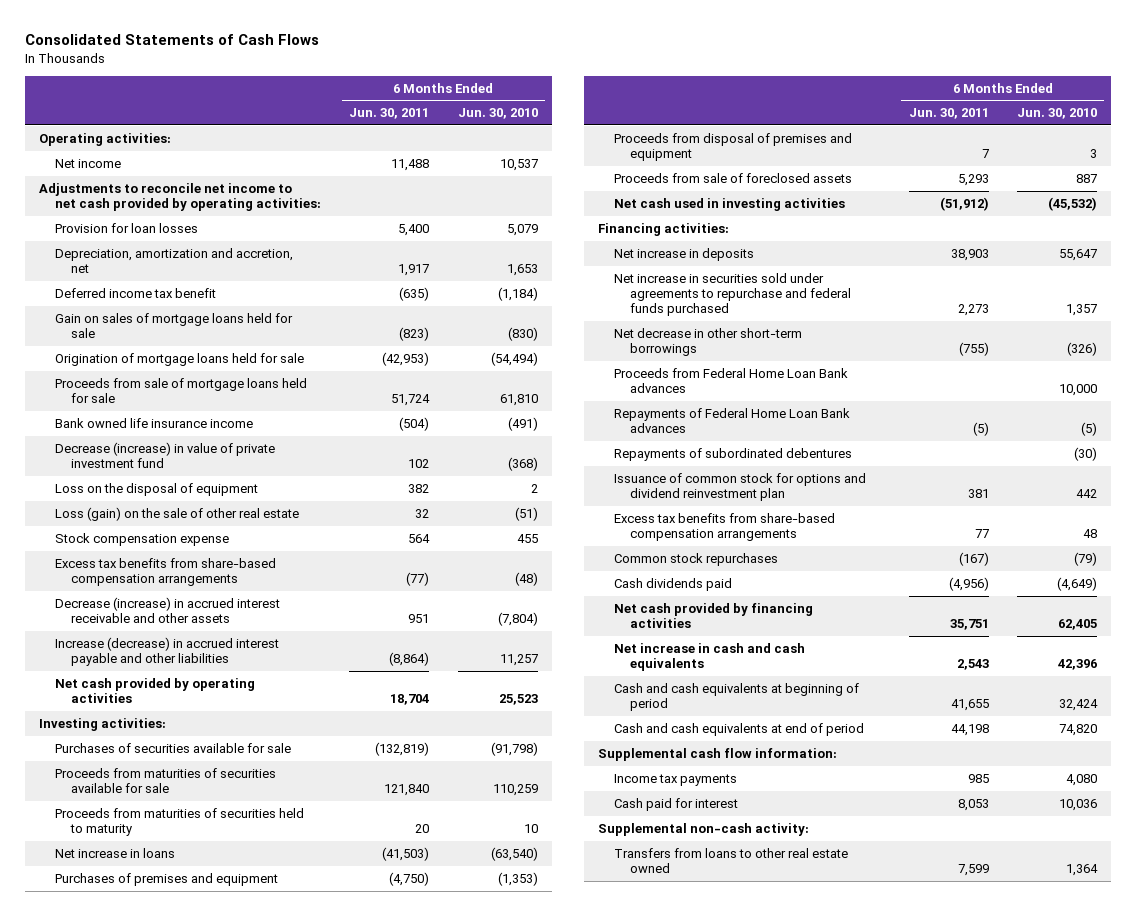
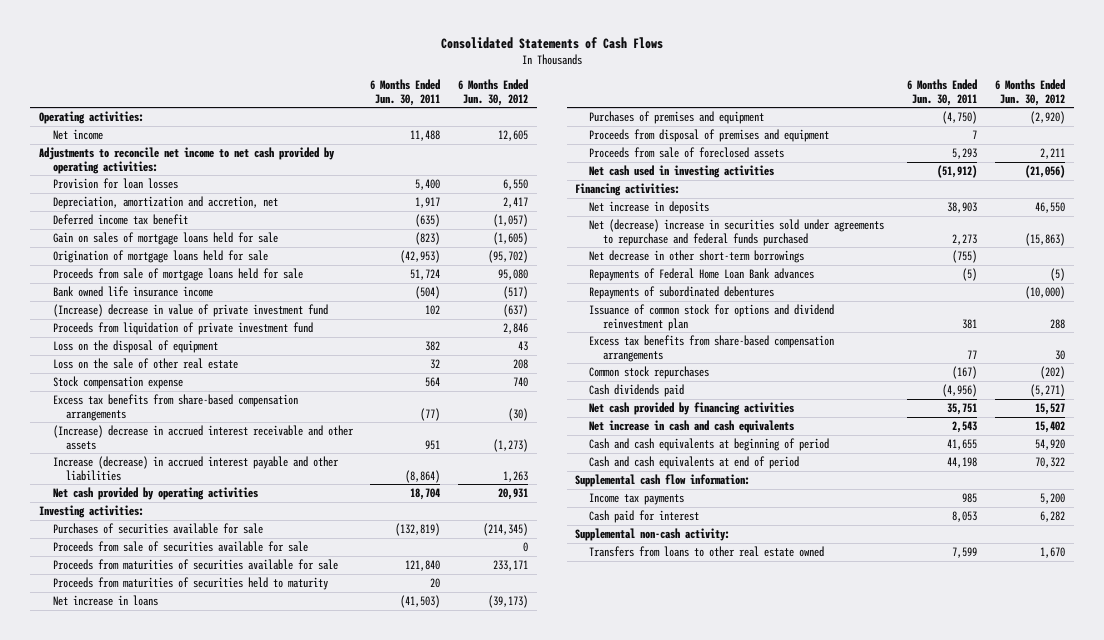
- | 6 Months Ended Jun. 30, 2011 | 6 Months Ended Jun. 30, 2010
+ | 6 Months Ended Jun. 30, 2011 | 6 Months Ended Jun. 30, 2012
- Decrease (increase) in value of private investment fund | 102 | (368)
+ (Increase) decrease in value of private investment fund | 102 | (637)
+ Proceeds from liquidation of private investment fund | | 2,846
- Loss (gain) on the sale of other real estate | 32 | (51)
+ Loss on the sale of other real estate | 32 | 208
- Decrease (increase) in accrued interest receivable and other assets | 951 | (7,804)
+ (Increase) decrease in accrued interest receivable and other assets | 951 | (1,273)
+ Proceeds from sale of securities available for sale | | 0
- Net increase in securities sold under agreements to repurchase and federal funds purchased | 2,273 | 1,357
+ Net (decrease) increase in securities sold under agreements to repurchase and federal funds purchased | 2,273 | (15,863)
- Proceeds from Federal Home Loan Bank advances | | 10,000

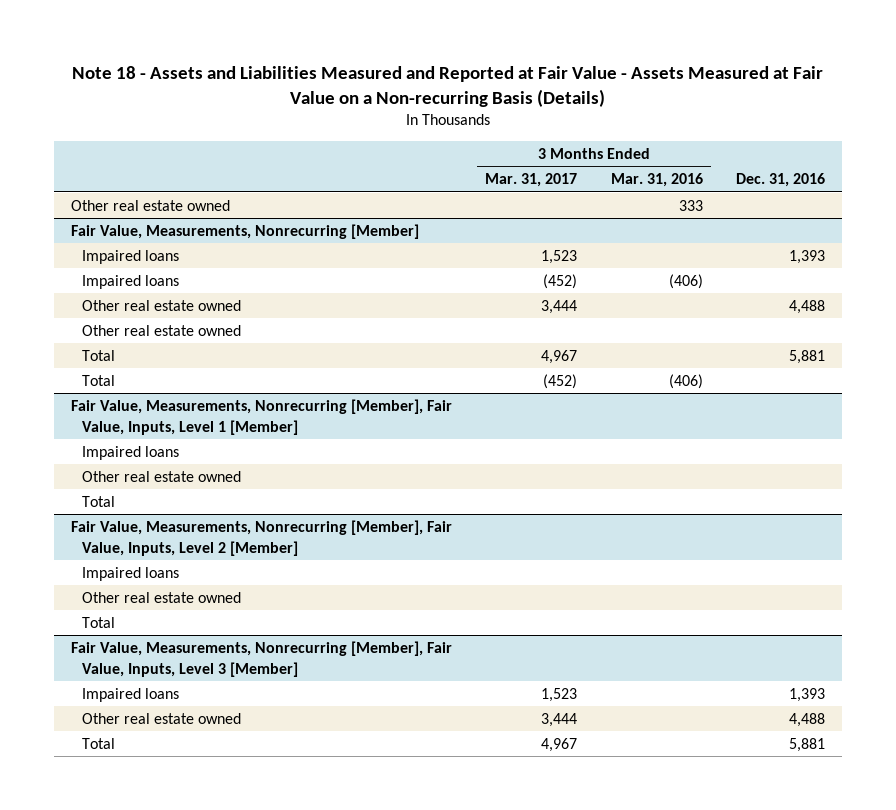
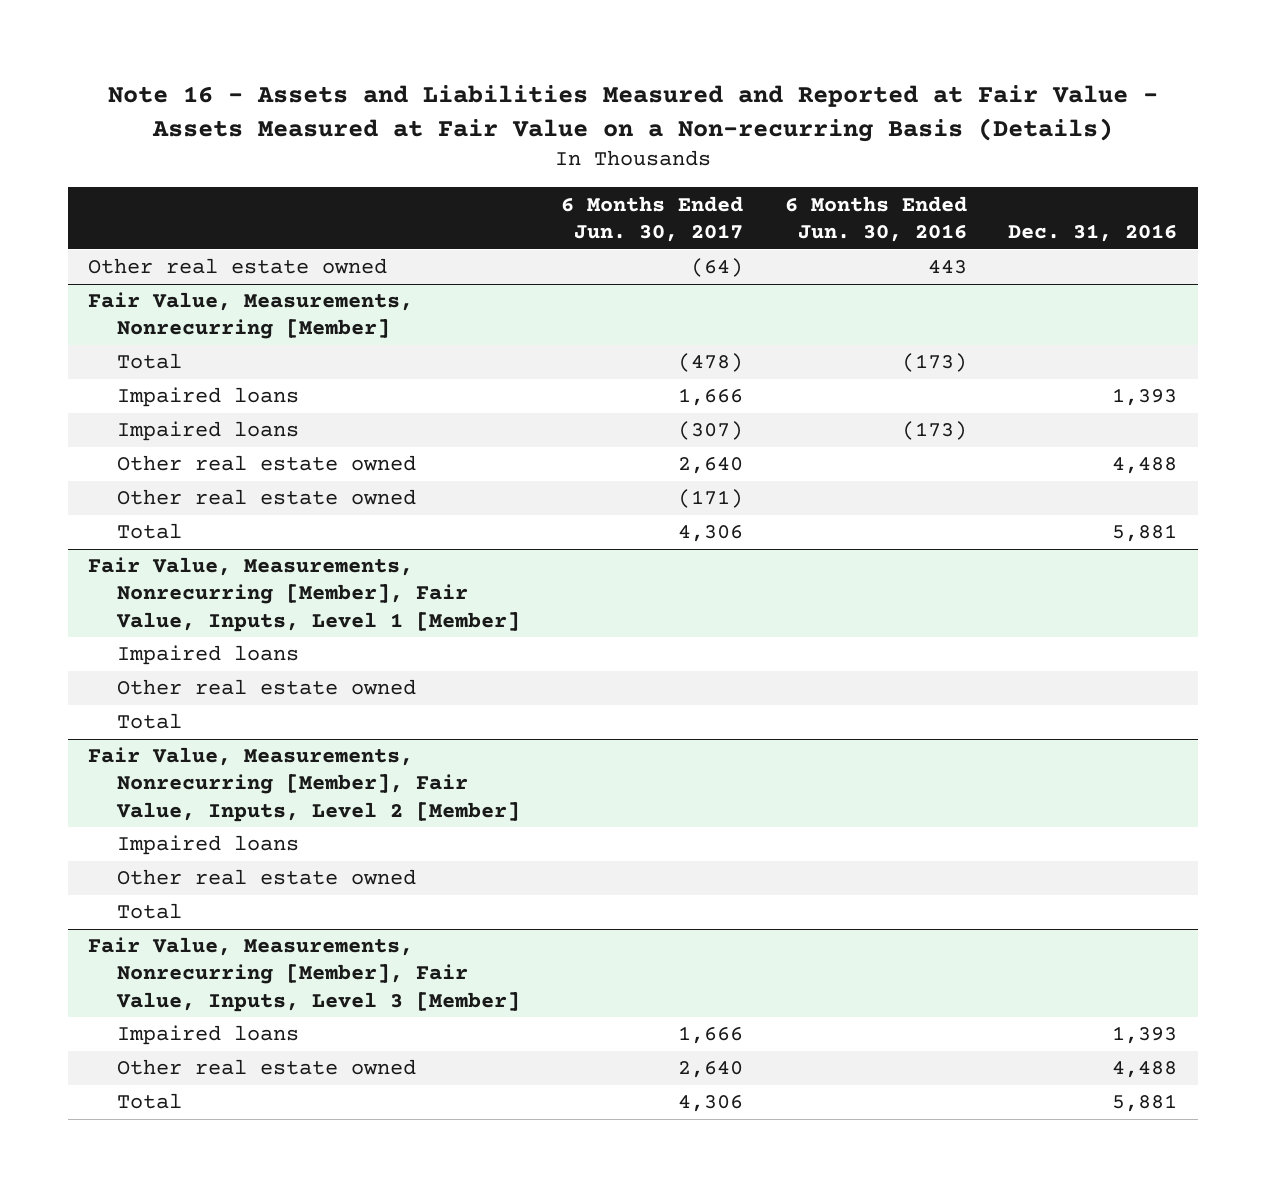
- Note 18 - Assets and Liabilities Measured and Reported at Fair Value - Assets Measured at Fair Value on a Non-recurring Basis (Details)
+ Note 16 - Assets and Liabilities Measured and Reported at Fair Value - Assets Measured at Fair Value on a Non-recurring Basis (Details)
- | 3 Months Ended Mar. 31, 2017 | 3 Months Ended Mar. 31, 2016 | Dec. 31, 2016
+ | 6 Months Ended Jun. 30, 2017 | 6 Months Ended Jun. 30, 2016 | Dec. 31, 2016
@ Fair Value, Measurements, Nonrecurring [Member]
moved up: Total | (478) | (173) |

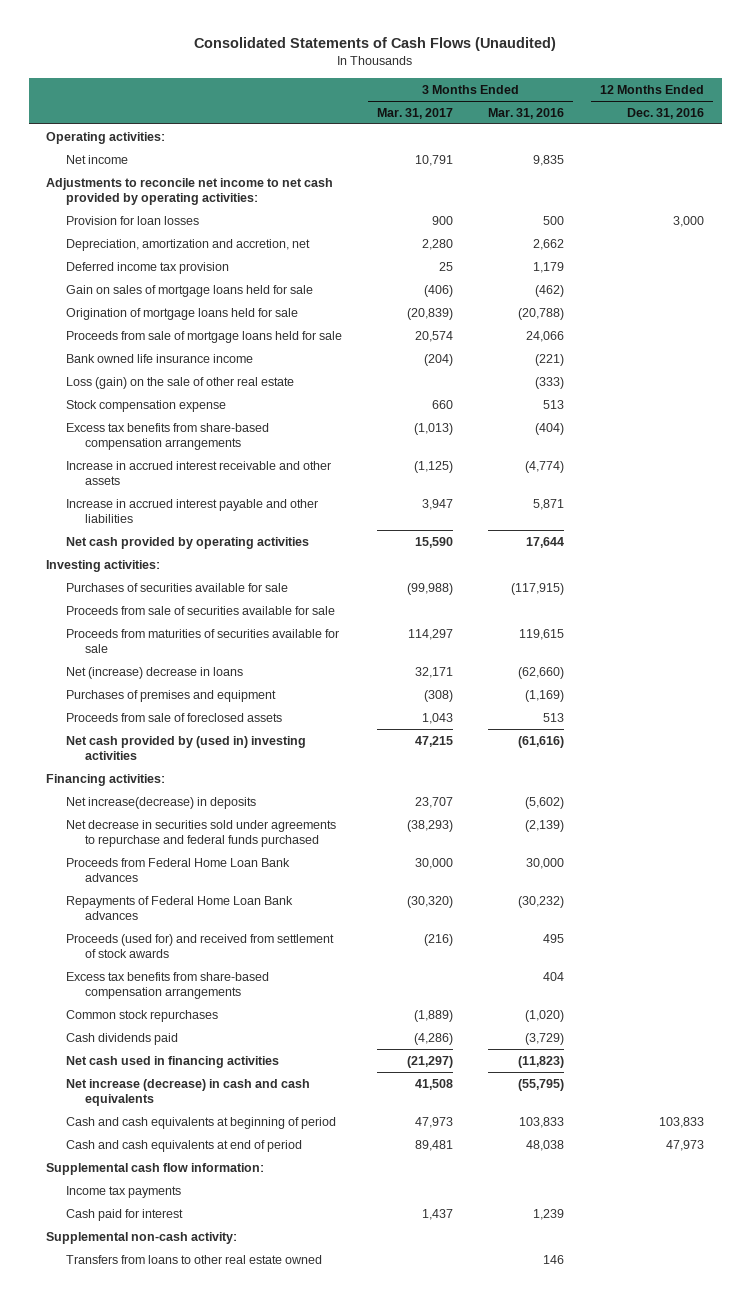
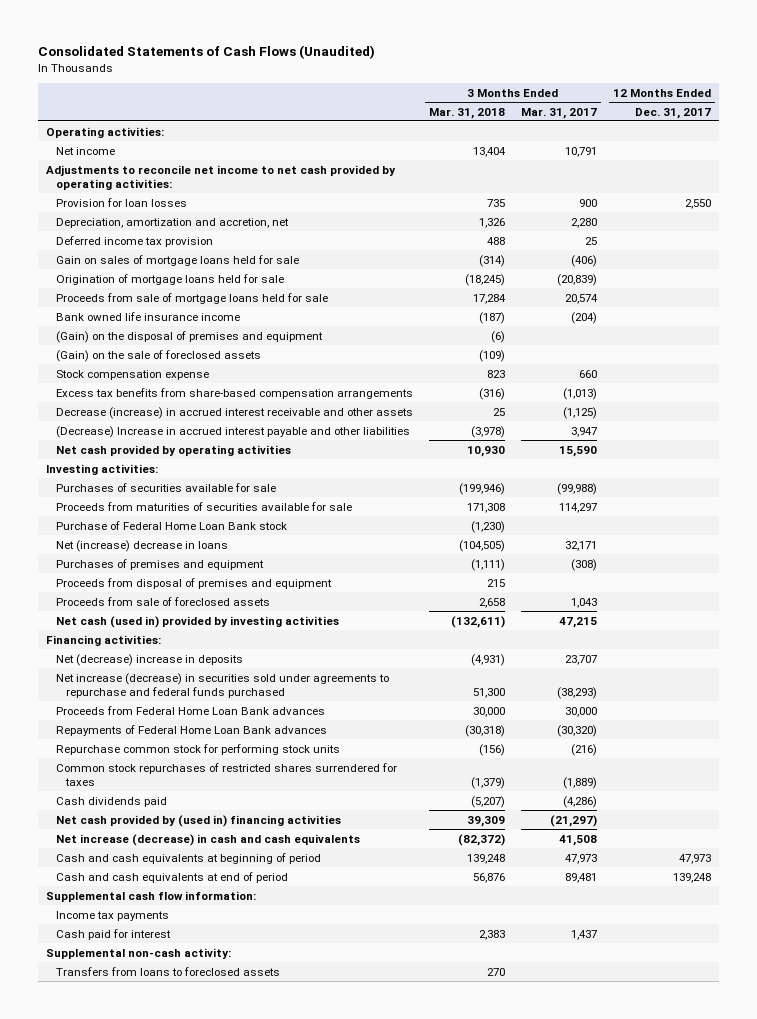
- | 3 Months Ended Mar. 31, 2017 | 3 Months Ended Mar. 31, 2016 | 12 Months Ended Dec. 31, 2016
+ | 3 Months Ended Mar. 31, 2018 | 3 Months Ended Mar. 31, 2017 | 12 Months Ended Dec. 31, 2017
- Loss (gain) on the sale of other real estate | | (333) |
+ (Gain) on the disposal of premises and equipment | (6) | |
+ (Gain) on the sale of foreclosed assets | (109) | |
- Increase in accrued interest receivable and other assets | (1,125) | (4,774) |
- Increase in accrued interest payable and other liabilities | 3,947 | 5,871 |
+ Decrease (increase) in accrued interest receivable and other assets | 25 | (1,125) |
+ (Decrease) Increase in accrued interest payable and other liabilities | (3,978) | 3,947 |
- Proceeds from sale of securities available for sale
+ Purchase of Federal Home Loan Bank stock | (1,230) | |
+ Proceeds from disposal of premises and equipment | 215 | |
- Net cash provided by (used in) investing activities | 47,215 | (61,616) |
+ Net cash (used in) provided by investing activities | (132,611) | 47,215 |
- Net increase(decrease) in deposits | 23,707 | (5,602) |
- Net decrease in securities sold under agreements to repurchase and federal funds purchased | (38,293) | (2,139) |
+ Net (decrease) increase in deposits | (4,931) | 23,707 |
+ Net increase (decrease) in securities sold under agreements to repurchase and federal funds purchased | 51,300 | (38,293) |
- Proceeds (used for) and received from settlement of stock awards | (216) | 495 |
- Excess tax benefits from share-based compensation arrangements | | 404 |
- Common stock repurchases | (1,889) | (1,020) |
+ Repurchase common stock for performing stock units | (156) | (216) |
+ Common stock repurchases of restricted shares surrendered for taxes | (1,379) | (1,889) |
- Net cash used in financing activities | (21,297) | (11,823) |
+ Net cash provided by (used in) financing activities | 39,309 | (21,297) |
- Transfers from loans to other real estate owned | | 146 |
+ Transfers from loans to foreclosed assets | 270 | |

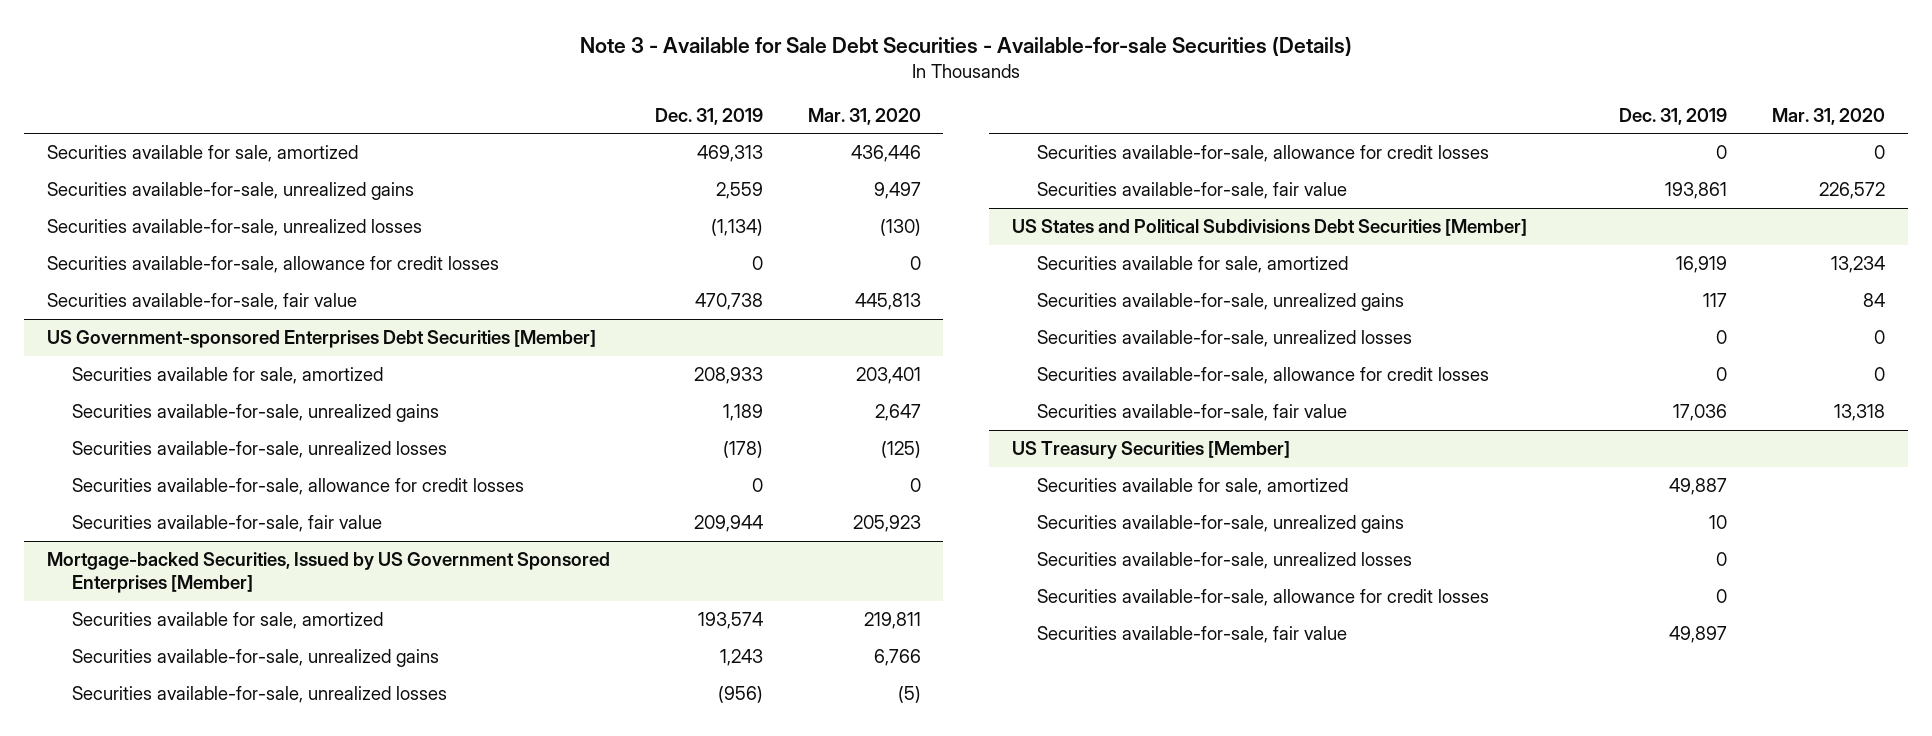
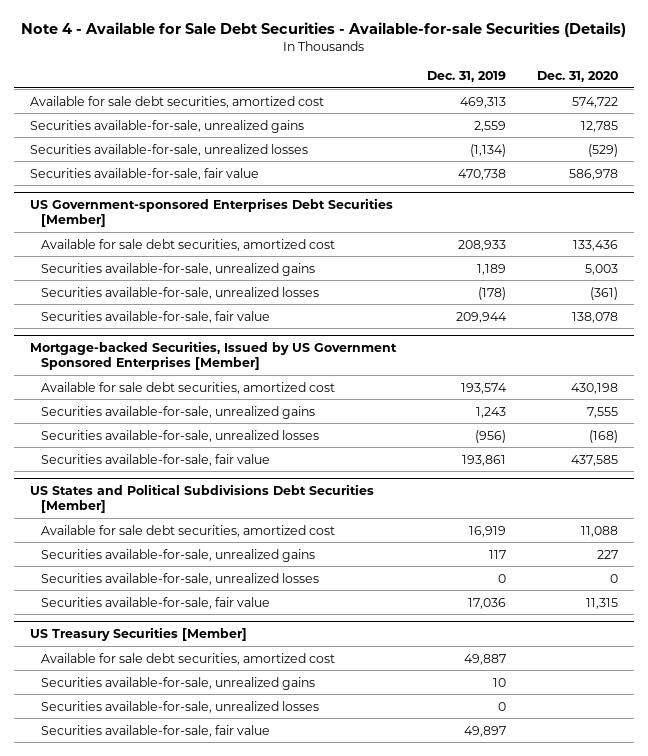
- Note 3 - Available for Sale Debt Securities - Available-for-sale Securities (Details)
+ Note 4 - Available for Sale Debt Securities - Available-for-sale Securities (Details)
- | Dec. 31, 2019 | Mar. 31, 2020
+ | Dec. 31, 2019 | Dec. 31, 2020
- Securities available for sale, amortized | 469,313 | 436,446
+ Available for sale debt securities, amortized cost | 469,313 | 574,722
- Securities available-for-sale, allowance for credit losses | 0 | 0
@ US Government-sponsored Enterprises Debt Securities [Member]
- Securities available for sale, amortized | 208,933 | 203,401
+ Available for sale debt securities, amortized cost | 208,933 | 133,436
- Securities available-for-sale, allowance for credit losses | 0 | 0
@ Mortgage-backed Securities, Issued by US Government Sponsored Enterprises [Member]
- Securities available for sale, amortized | 193,574 | 219,811
+ Available for sale debt securities, amortized cost | 193,574 | 430,198
- Securities available-for-sale, allowance for credit losses | 0 | 0
@ US States and Political Subdivisions Debt Securities [Member]
- Securities available for sale, amortized | 16,919 | 13,234
+ Available for sale debt securities, amortized cost | 16,919 | 11,088
- Securities available-for-sale, allowance for credit losses | 0 | 0
@ US Treasury Securities [Member]
- Securities available for sale, amortized | 49,887 |
+ Available for sale debt securities, amortized cost | 49,887 |
- Securities available-for-sale, allowance for credit losses | 0 |

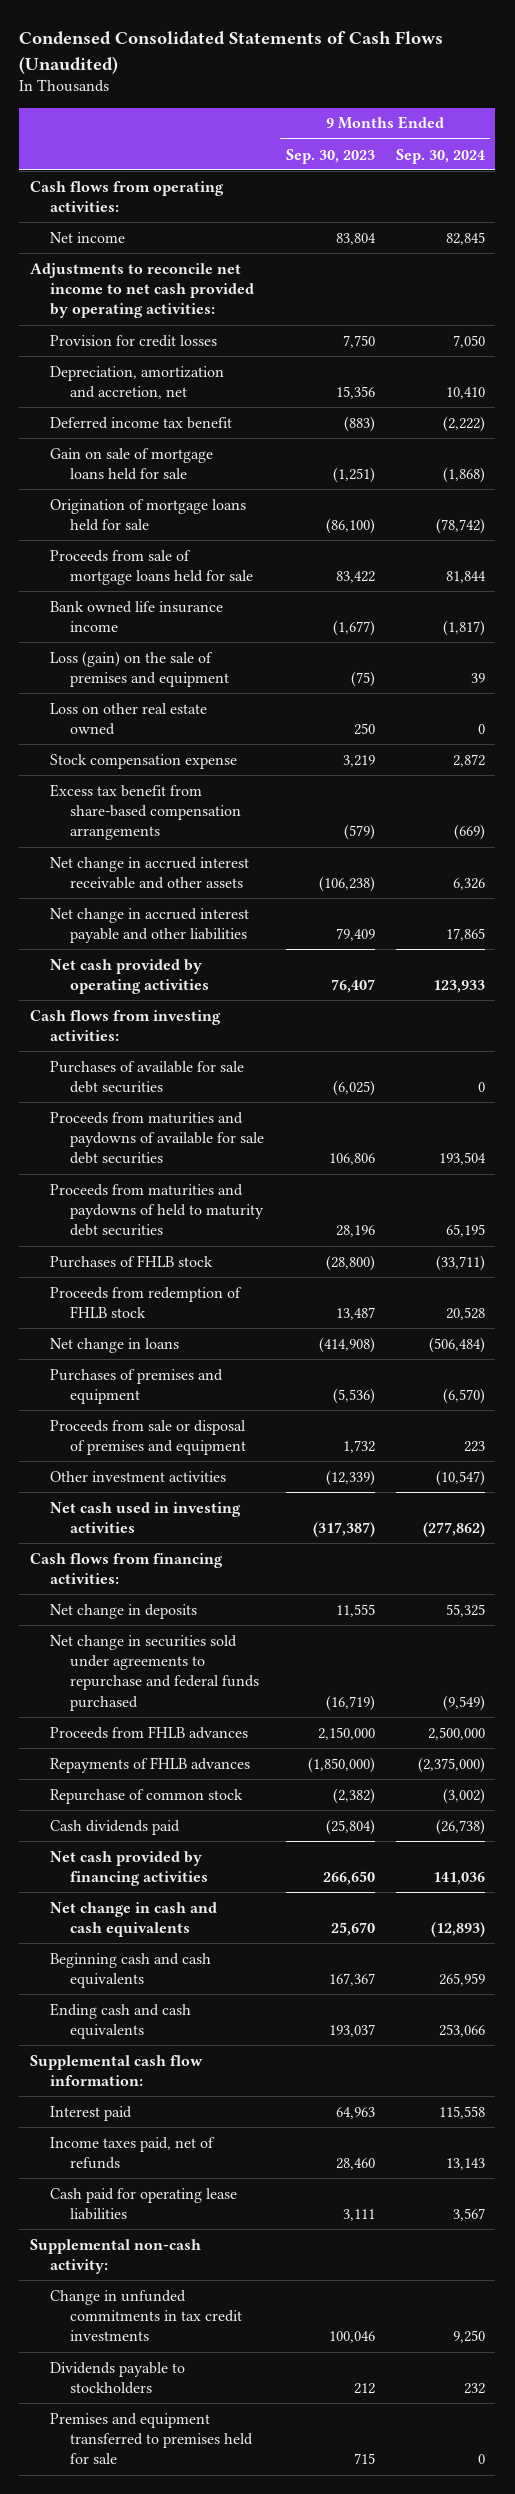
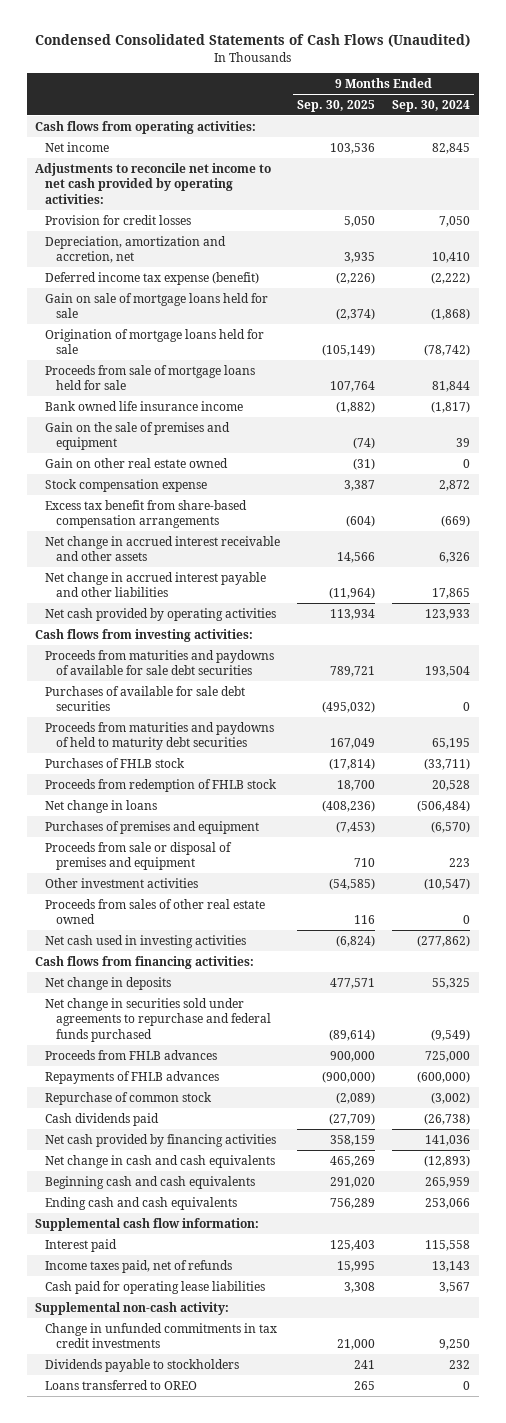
- | 9 Months Ended Sep. 30, 2023 | 9 Months Ended Sep. 30, 2024
+ | 9 Months Ended Sep. 30, 2025 | 9 Months Ended Sep. 30, 2024
- Deferred income tax benefit | (883) | (2,222)
+ Deferred income tax expense (benefit) | (2,226) | (2,222)
- Loss (gain) on the sale of premises and equipment | (75) | 39
- Loss on other real estate owned | 250 | 0
+ Gain on the sale of premises and equipment | (74) | 39
+ Gain on other real estate owned | (31) | 0
moved down: Purchases of available for sale debt securities | (495,032) | 0
+ Proceeds from sales of other real estate owned | 116 | 0
- Proceeds from FHLB advances | 2,150,000 | 2,500,000
- Repayments of FHLB advances | (1,850,000) | (2,375,000)
+ Proceeds from FHLB advances | 900,000 | 725,000
+ Repayments of FHLB advances | (900,000) | (600,000)
- Premises and equipment transferred to premises held for sale | 715 | 0
+ Loans transferred to OREO | 265 | 0

